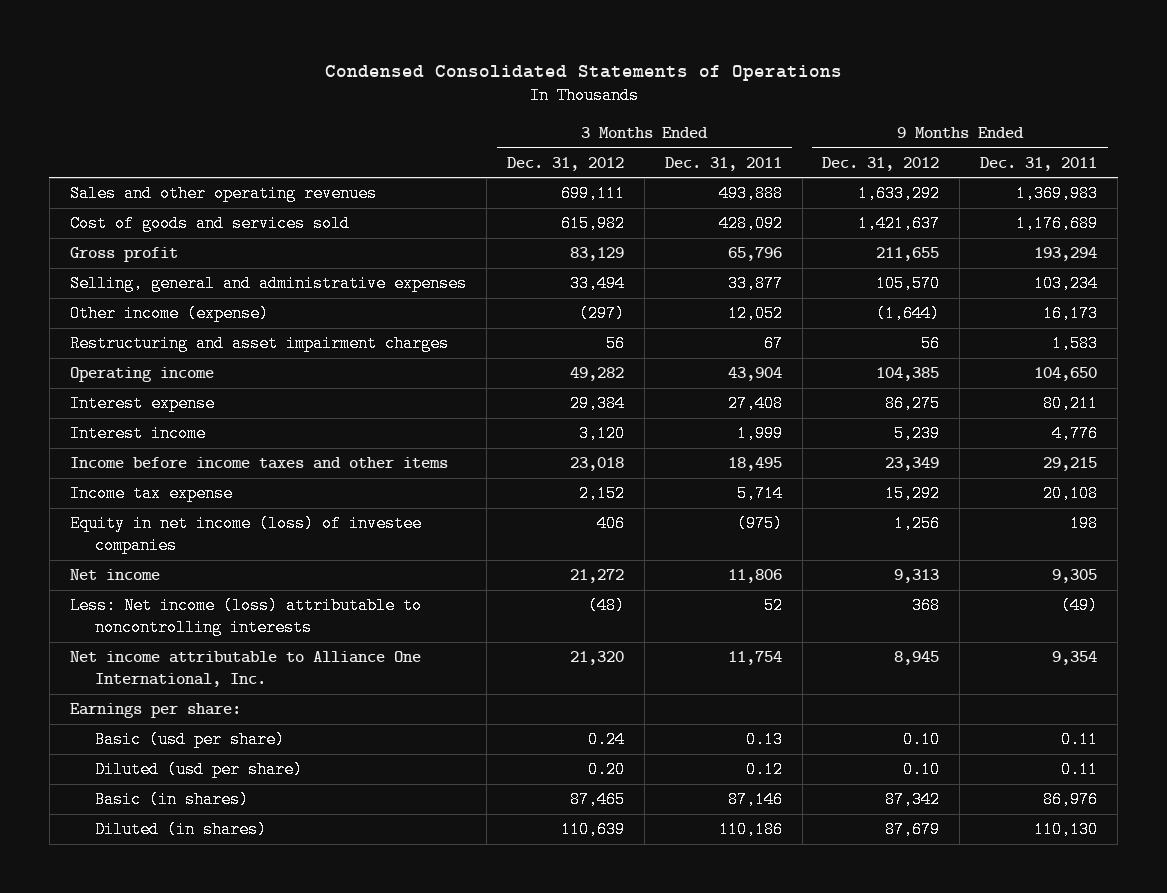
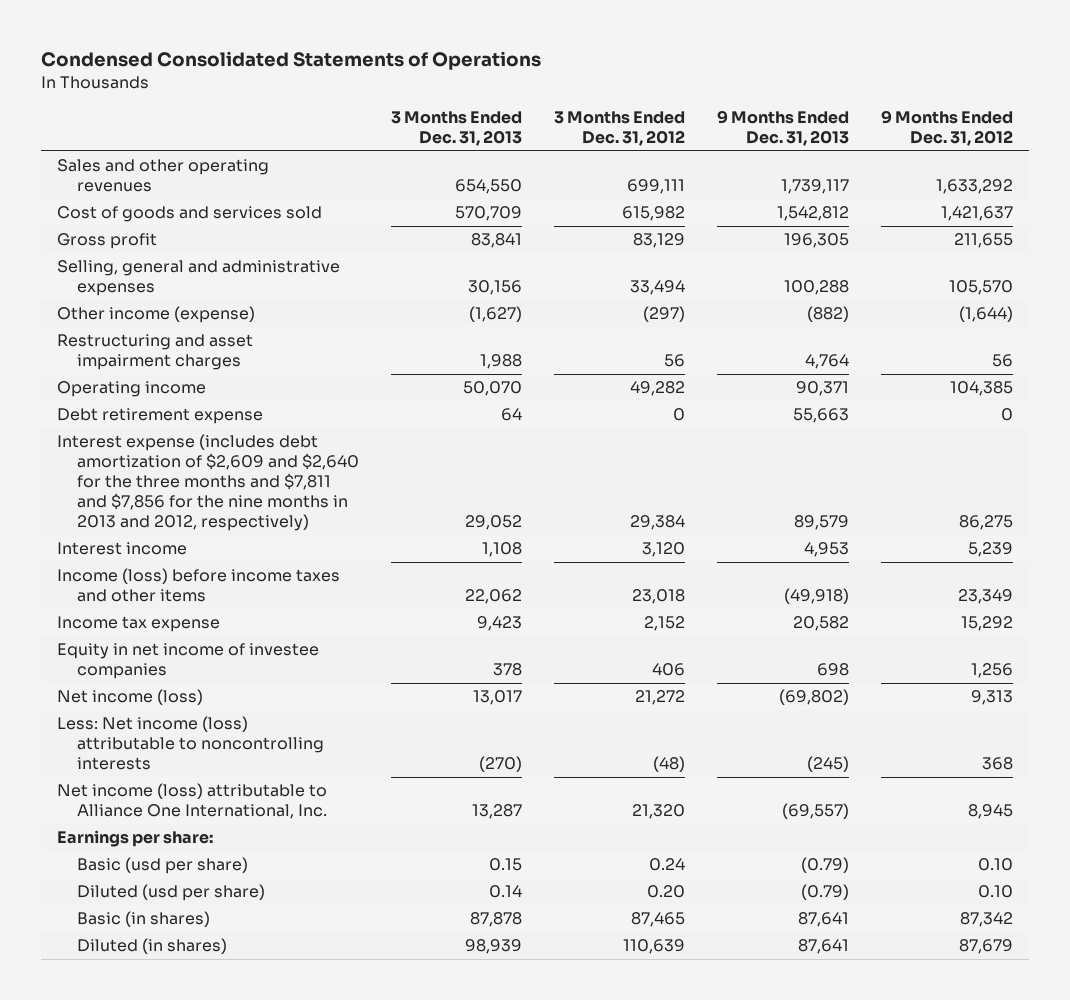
- | 3 Months Ended Dec. 31, 2012 | 3 Months Ended Dec. 31, 2011 | 9 Months Ended Dec. 31, 2012 | 9 Months Ended Dec. 31, 2011
+ | 3 Months Ended Dec. 31, 2013 | 3 Months Ended Dec. 31, 2012 | 9 Months Ended Dec. 31, 2013 | 9 Months Ended Dec. 31, 2012
- Interest expense | 29,384 | 27,408 | 86,275 | 80,211
+ Debt retirement expense | 64 | 0 | 55,663 | 0
+ Interest expense (includes debt amortization of $2,609 and $2,640 for the three months and $7,811 and $7,856 for the nine months in 2013 and 2012, respectively) | 29,052 | 29,384 | 89,579 | 86,275
- Income before income taxes and other items | 23,018 | 18,495 | 23,349 | 29,215
+ Income (loss) before income taxes and other items | 22,062 | 23,018 | (49,918) | 23,349
- Equity in net income (loss) of investee companies | 406 | (975) | 1,256 | 198
- Net income | 21,272 | 11,806 | 9,313 | 9,305
+ Equity in net income of investee companies | 378 | 406 | 698 | 1,256
+ Net income (loss) | 13,017 | 21,272 | (69,802) | 9,313
- Net income attributable to Alliance One International, Inc. | 21,320 | 11,754 | 8,945 | 9,354
+ Net income (loss) attributable to Alliance One International, Inc. | 13,287 | 21,320 | (69,557) | 8,945

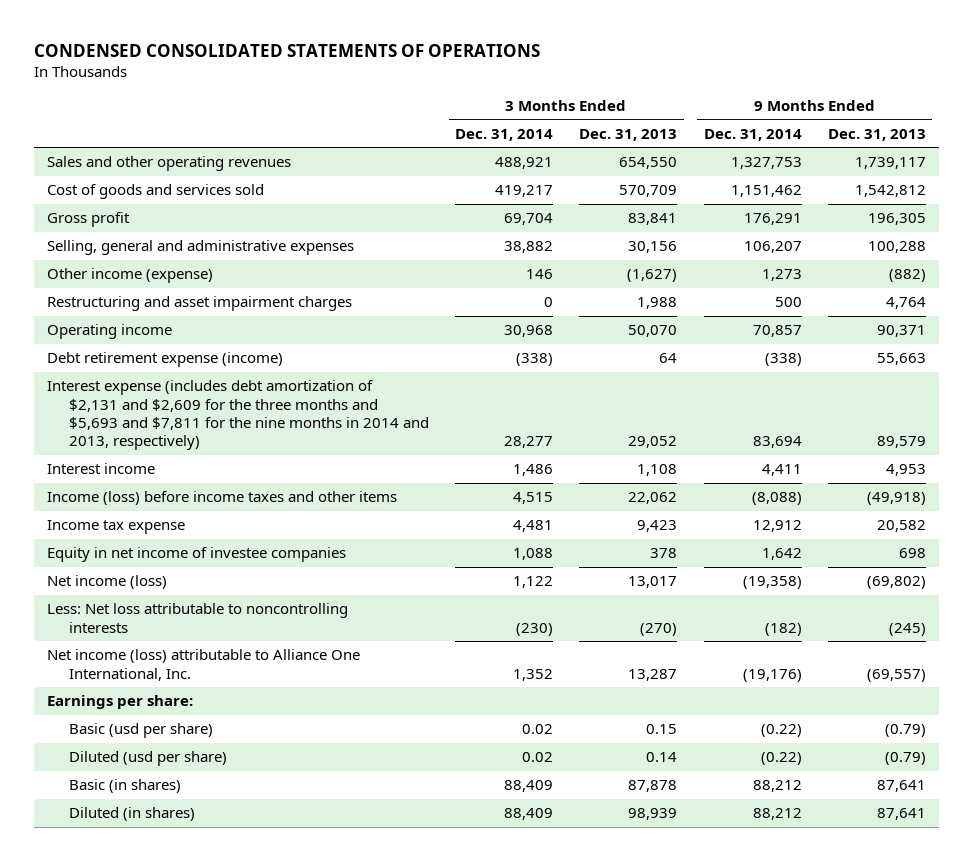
- Condensed Consolidated Statements of Operations
+ CONDENSED CONSOLIDATED STATEMENTS OF OPERATIONS
- | 3 Months Ended Dec. 31, 2013 | 3 Months Ended Dec. 31, 2012 | 9 Months Ended Dec. 31, 2013 | 9 Months Ended Dec. 31, 2012
+ | 3 Months Ended Dec. 31, 2014 | 3 Months Ended Dec. 31, 2013 | 9 Months Ended Dec. 31, 2014 | 9 Months Ended Dec. 31, 2013
- Debt retirement expense | 64 | 0 | 55,663 | 0
- Interest expense (includes debt amortization of $2,609 and $2,640 for the three months and $7,811 and $7,856 for the nine months in 2013 and 2012, respectively) | 29,052 | 29,384 | 89,579 | 86,275
+ Debt retirement expense (income) | (338) | 64 | (338) | 55,663
+ Interest expense (includes debt amortization of $2,131 and $2,609 for the three months and $5,693 and $7,811 for the nine months in 2014 and 2013, respectively) | 28,277 | 29,052 | 83,694 | 89,579
- Less: Net income (loss) attributable to noncontrolling interests | (270) | (48) | (245) | 368
+ Less: Net loss attributable to noncontrolling interests | (230) | (270) | (182) | (245)

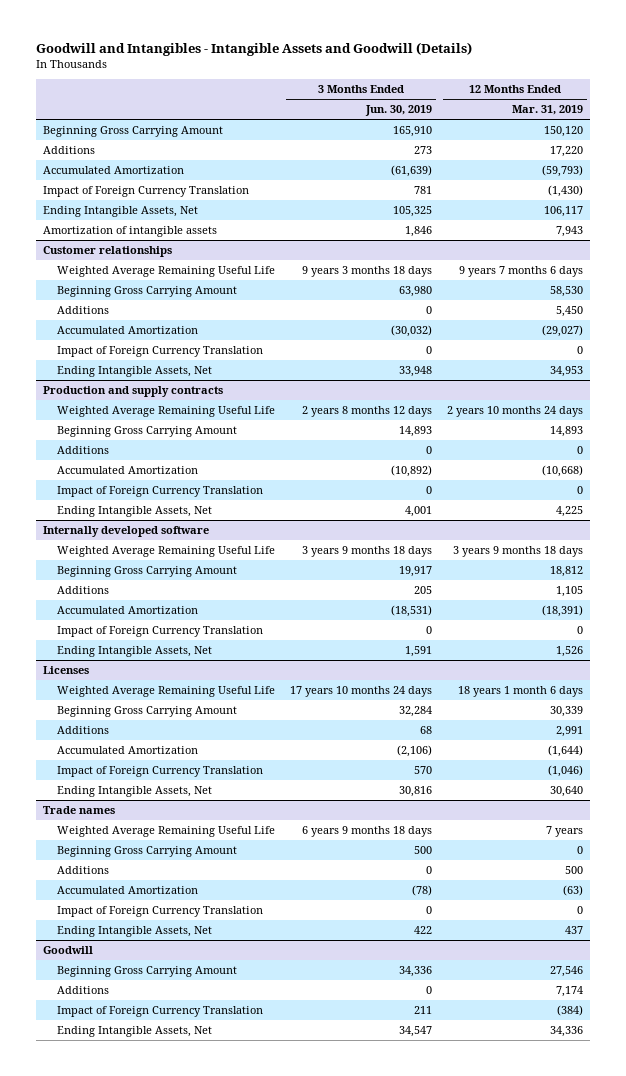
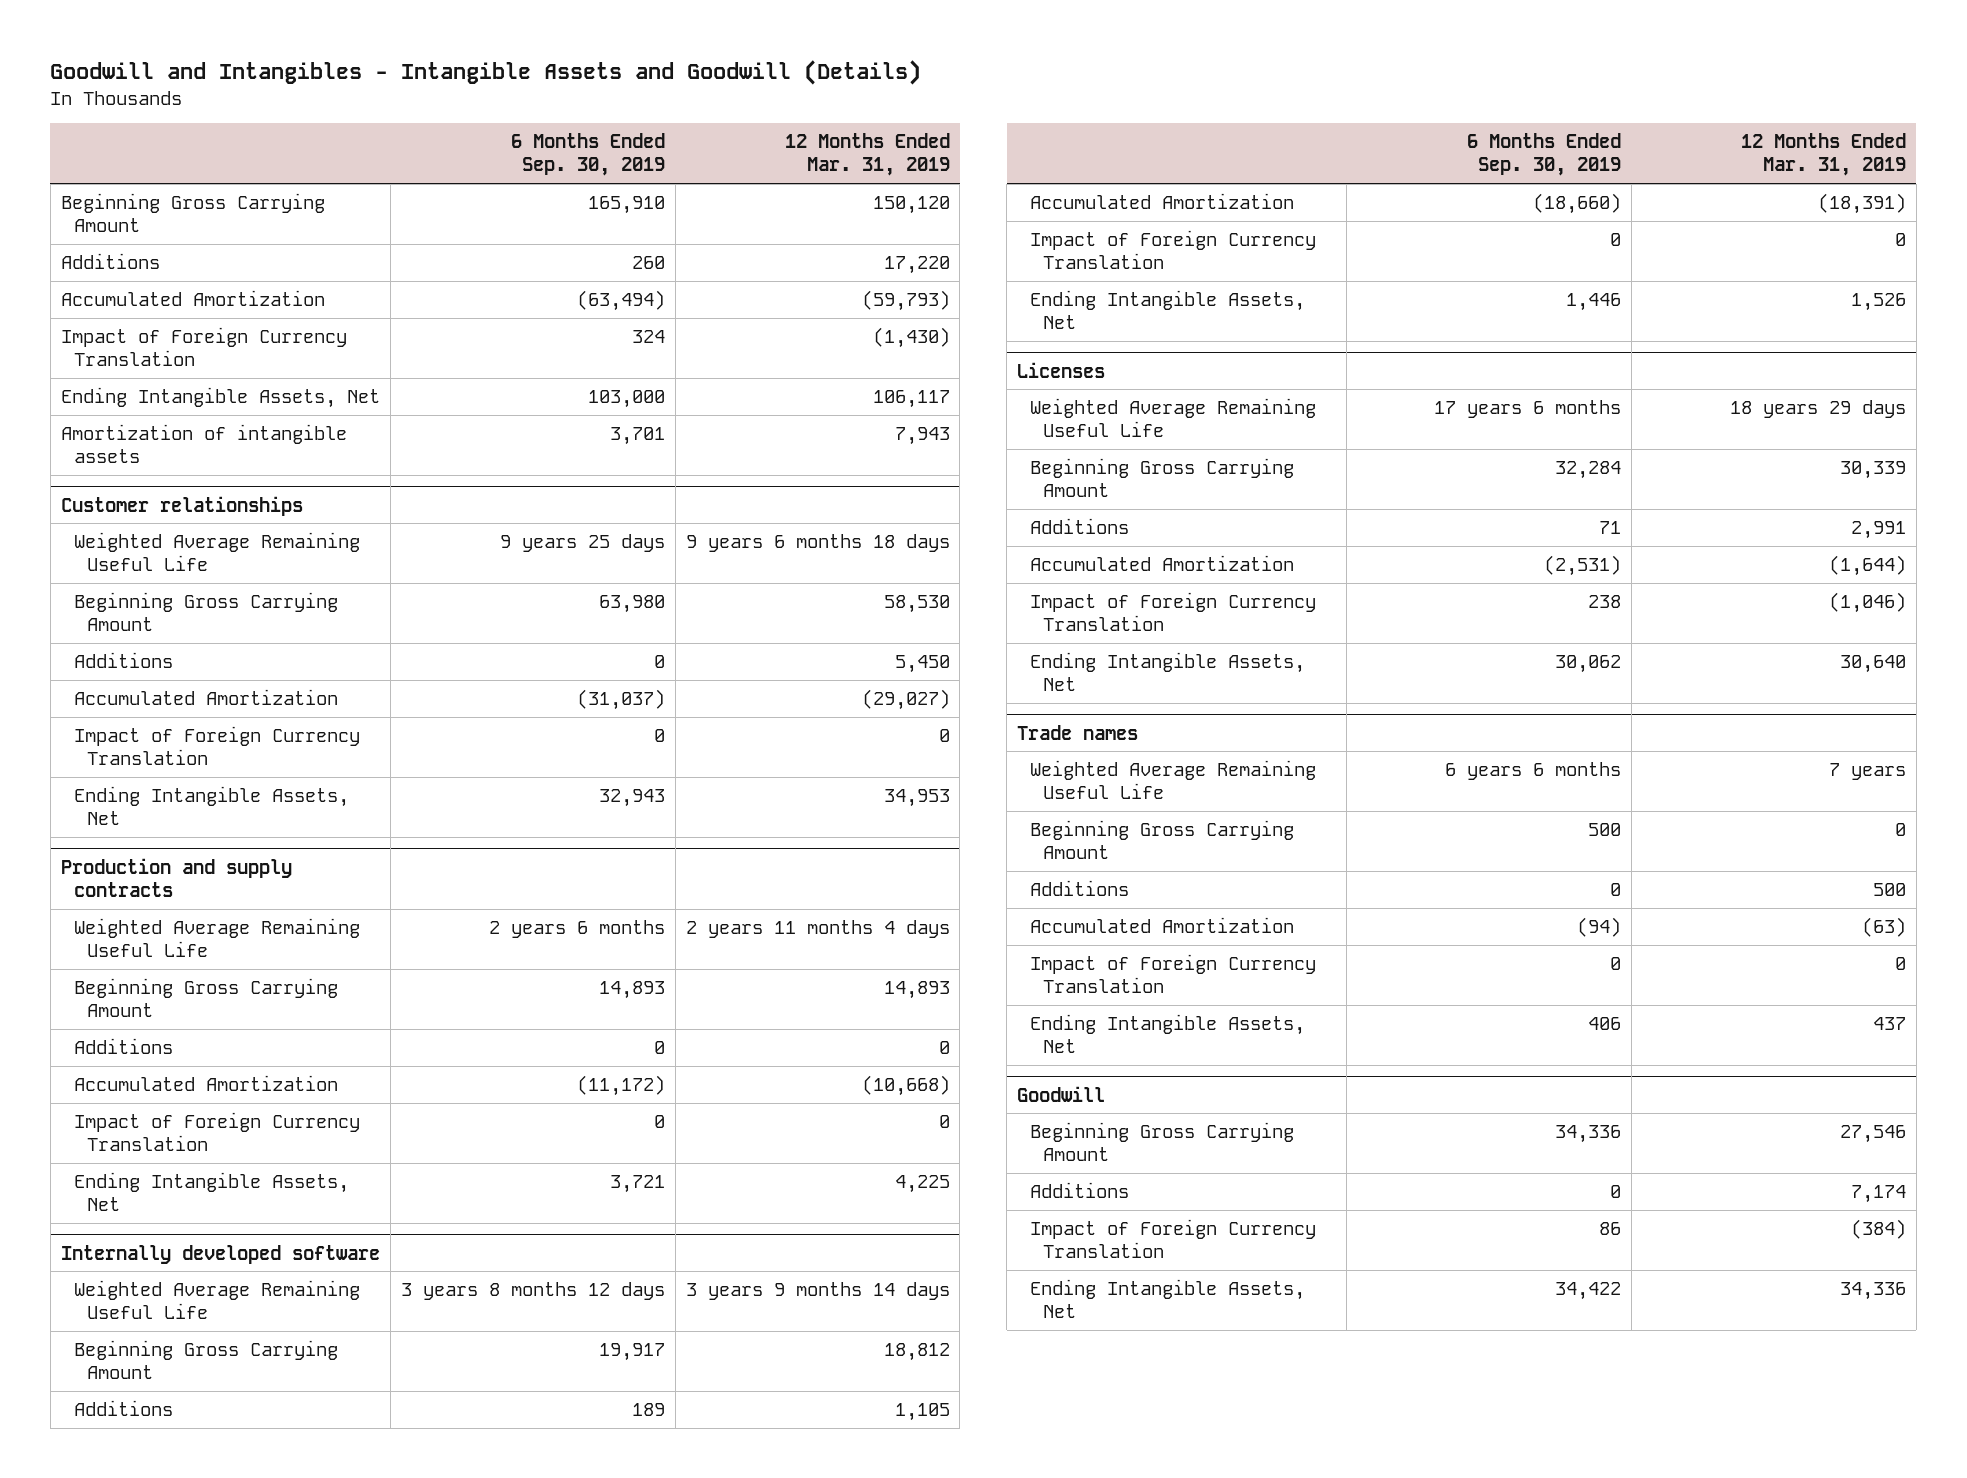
- | 3 Months Ended Jun. 30, 2019 | 12 Months Ended Mar. 31, 2019
+ | 6 Months Ended Sep. 30, 2019 | 12 Months Ended Mar. 31, 2019
@ Customer relationships
- Weighted Average Remaining Useful Life | 9 years 3 months 18 days | 9 years 7 months 6 days
+ Weighted Average Remaining Useful Life | 9 years 25 days | 9 years 6 months 18 days
@ Production and supply contracts
- Weighted Average Remaining Useful Life | 2 years 8 months 12 days | 2 years 10 months 24 days
+ Weighted Average Remaining Useful Life | 2 years 6 months | 2 years 11 months 4 days
@ Internally developed software
- Weighted Average Remaining Useful Life | 3 years 9 months 18 days | 3 years 9 months 18 days
+ Weighted Average Remaining Useful Life | 3 years 8 months 12 days | 3 years 9 months 14 days
@ Licenses
- Weighted Average Remaining Useful Life | 17 years 10 months 24 days | 18 years 1 month 6 days
+ Weighted Average Remaining Useful Life | 17 years 6 months | 18 years 29 days

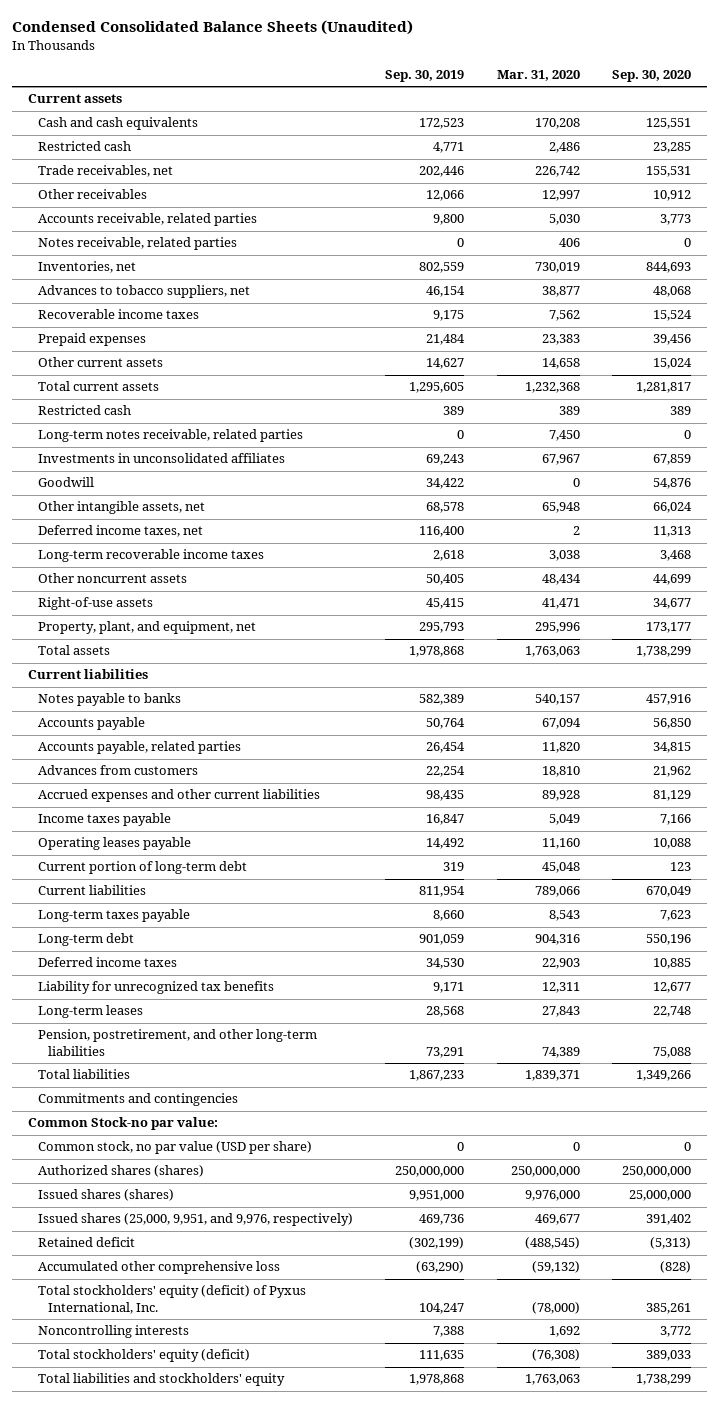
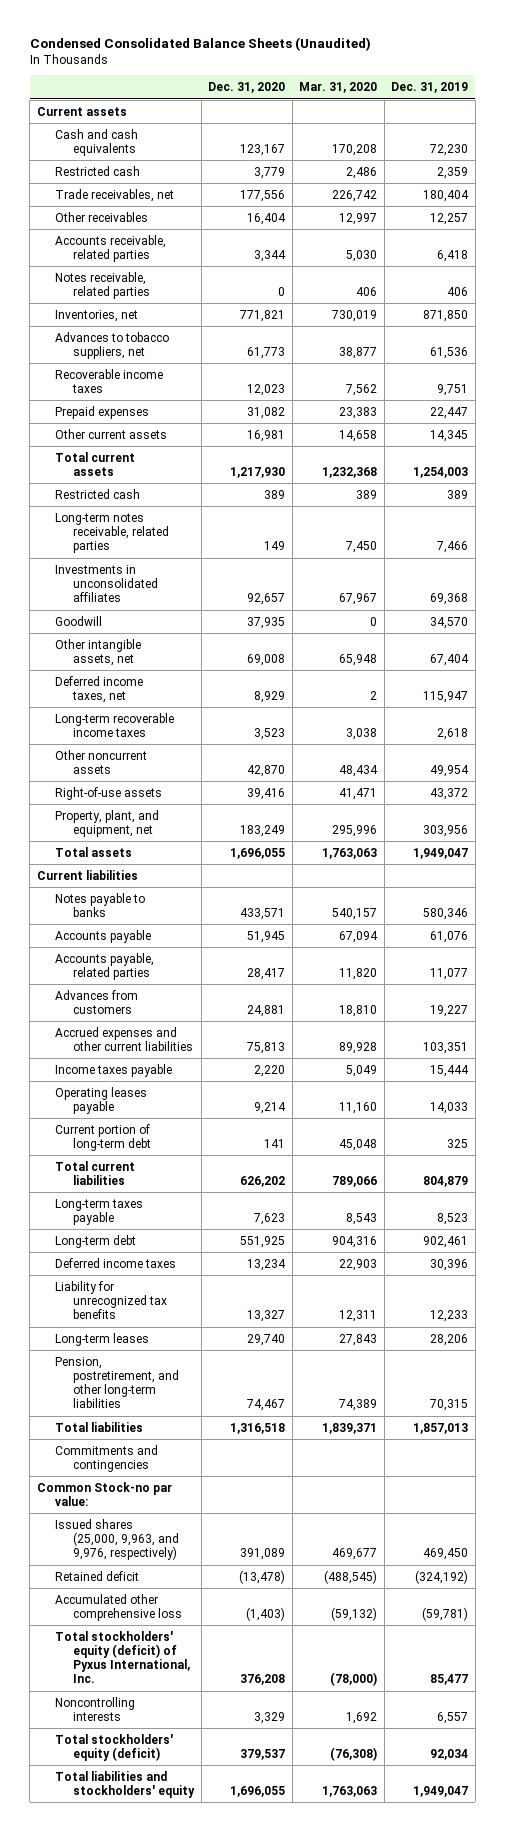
- | Sep. 30, 2019 | Mar. 31, 2020 | Sep. 30, 2020
+ | Dec. 31, 2020 | Mar. 31, 2020 | Dec. 31, 2019
- Current liabilities | 811,954 | 789,066 | 670,049
+ Total current liabilities | 626,202 | 789,066 | 804,879
- Common stock, no par value (USD per share) | 0 | 0 | 0
- Authorized shares (shares) | 250,000,000 | 250,000,000 | 250,000,000
- Issued shares (shares) | 9,951,000 | 9,976,000 | 25,000,000
- Issued shares (25,000, 9,951, and 9,976, respectively) | 469,736 | 469,677 | 391,402
+ Issued shares (25,000, 9,963, and 9,976, respectively) | 391,089 | 469,677 | 469,450

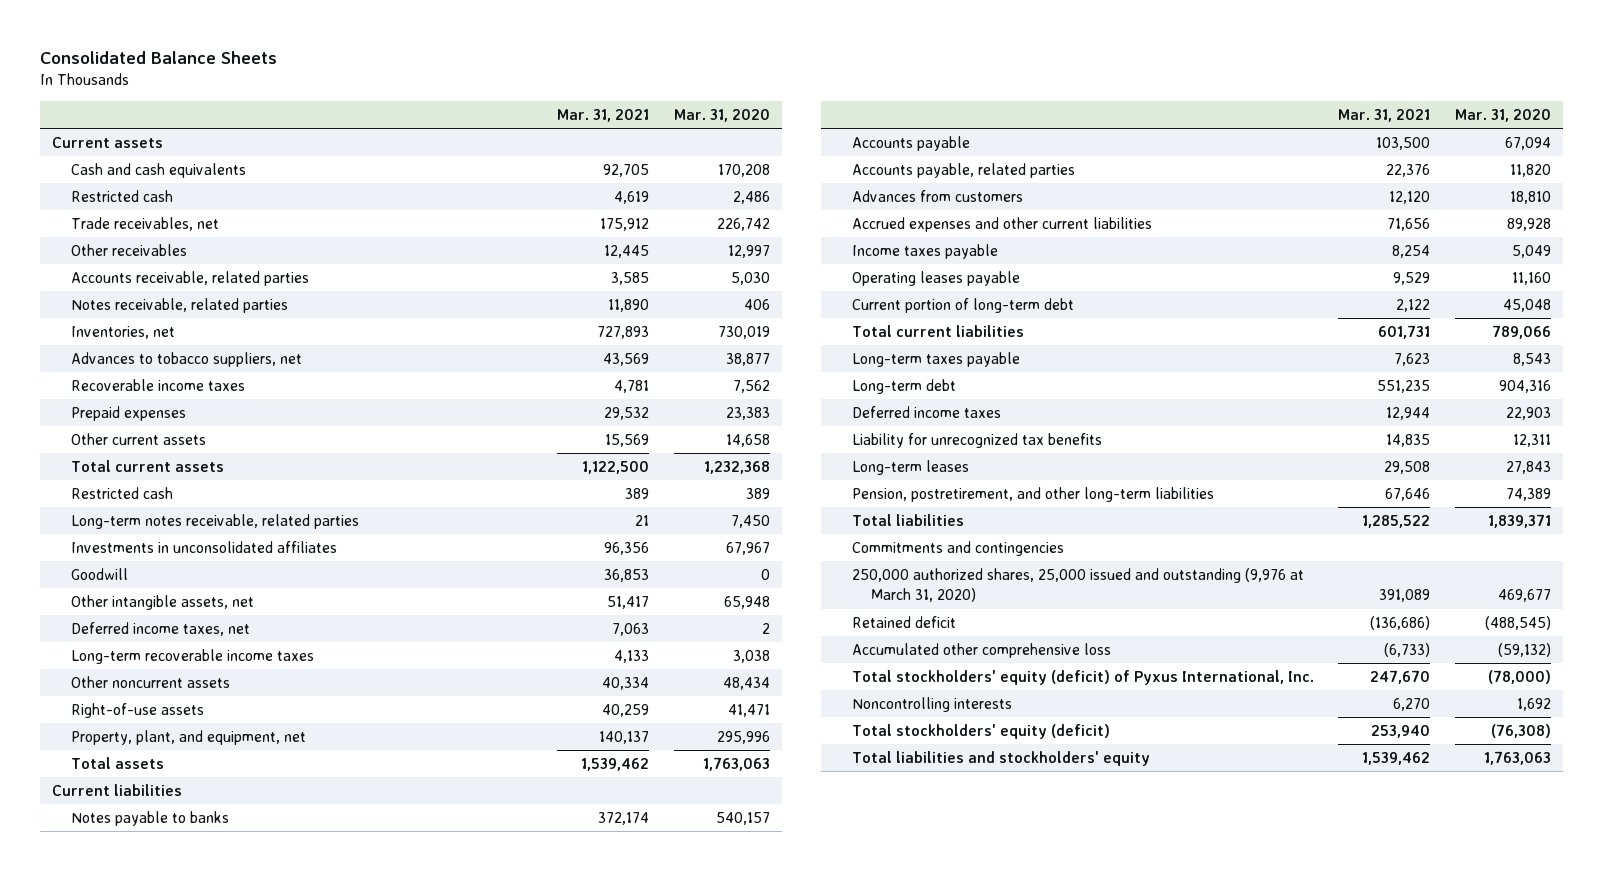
- Condensed Consolidated Balance Sheets (Unaudited)
+ Consolidated Balance Sheets
- | Dec. 31, 2020 | Mar. 31, 2020 | Dec. 31, 2019
+ | Mar. 31, 2021 | Mar. 31, 2020
- Common Stock-no par value:
- Issued shares (25,000, 9,963, and 9,976, respectively) | 391,089 | 469,677 | 469,450
+ 250,000 authorized shares, 25,000 issued and outstanding (9,976 at March 31, 2020) | 391,089 | 469,677

